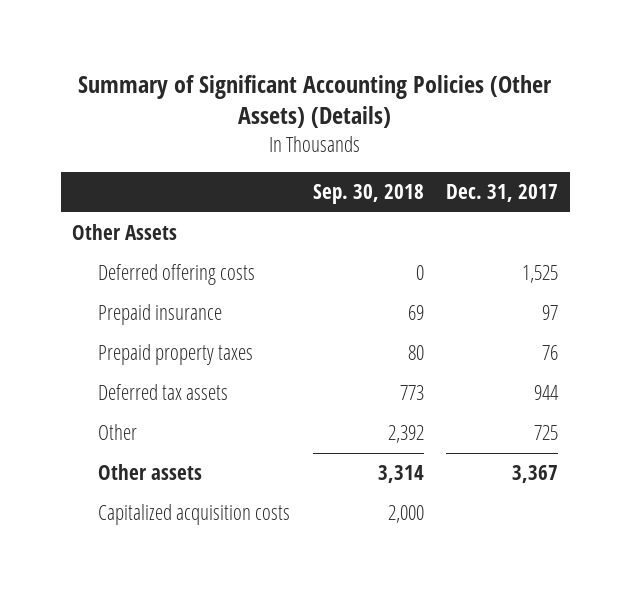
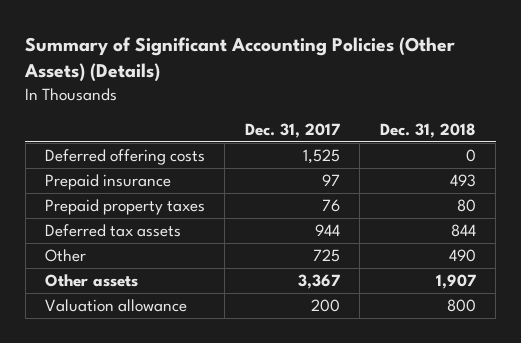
- | Sep. 30, 2018 | Dec. 31, 2017
+ | Dec. 31, 2017 | Dec. 31, 2018
- Other Assets
- Capitalized acquisition costs | 2,000 |
+ Valuation allowance | 200 | 800

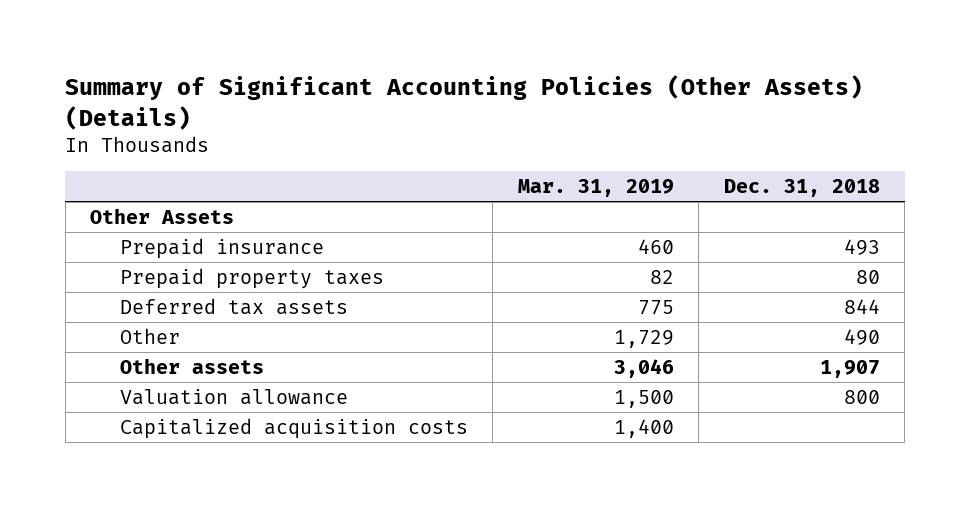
- | Dec. 31, 2017 | Dec. 31, 2018
+ | Mar. 31, 2019 | Dec. 31, 2018
- Deferred offering costs | 1,525 | 0
+ Other Assets
+ Capitalized acquisition costs | 1,400 |

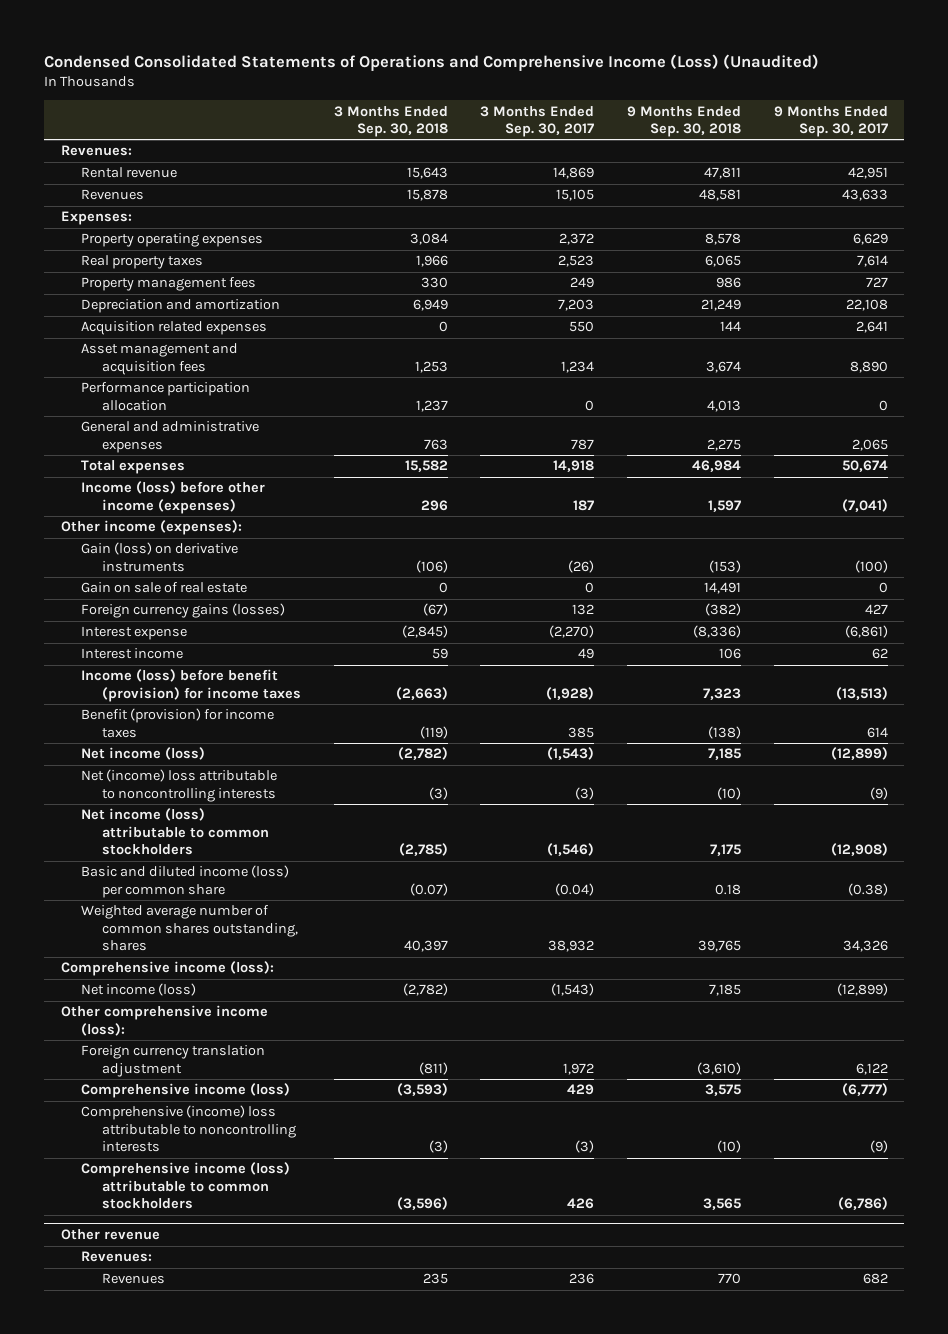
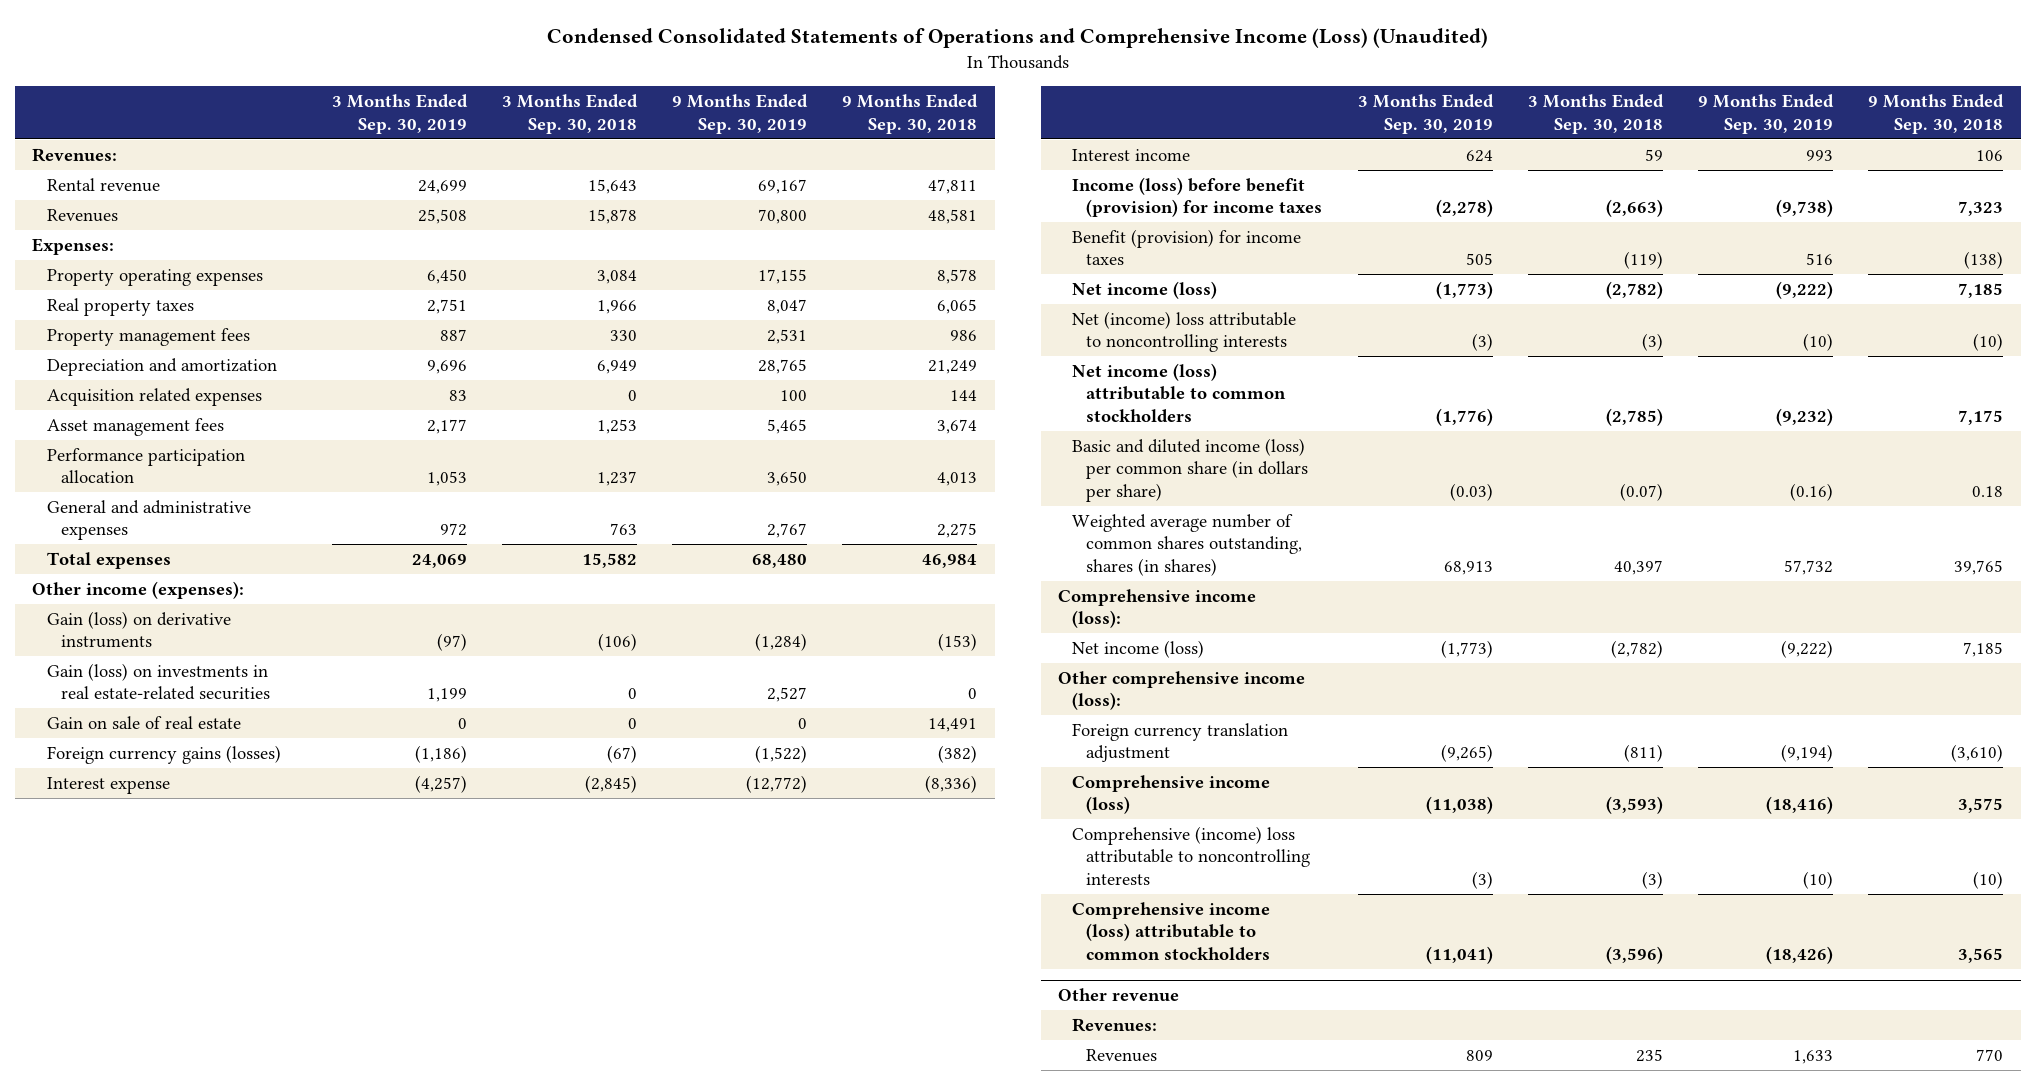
- | 3 Months Ended Sep. 30, 2018 | 3 Months Ended Sep. 30, 2017 | 9 Months Ended Sep. 30, 2018 | 9 Months Ended Sep. 30, 2017
+ | 3 Months Ended Sep. 30, 2019 | 3 Months Ended Sep. 30, 2018 | 9 Months Ended Sep. 30, 2019 | 9 Months Ended Sep. 30, 2018
- Asset management and acquisition fees | 1,253 | 1,234 | 3,674 | 8,890
+ Asset management fees | 2,177 | 1,253 | 5,465 | 3,674
- Income (loss) before other income (expenses) | 296 | 187 | 1,597 | (7,041)
+ Gain (loss) on investments in real estate-related securities | 1,199 | 0 | 2,527 | 0
- Basic and diluted income (loss) per common share | (0.07) | (0.04) | 0.18 | (0.38)
- Weighted average number of common shares outstanding, shares | 40,397 | 38,932 | 39,765 | 34,326
+ Basic and diluted income (loss) per common share (in dollars per share) | (0.03) | (0.07) | (0.16) | 0.18
+ Weighted average number of common shares outstanding, shares (in shares) | 68,913 | 40,397 | 57,732 | 39,765

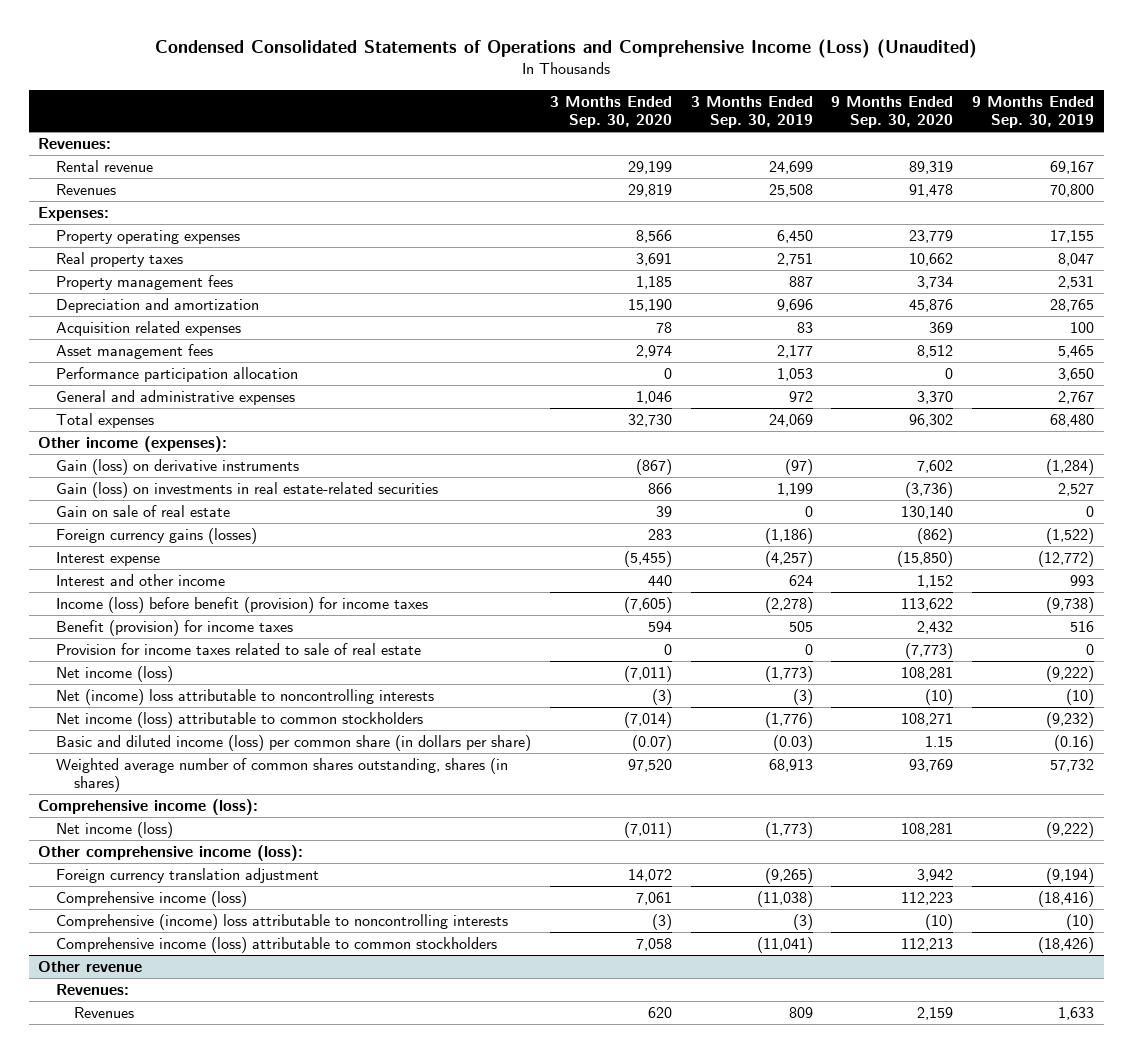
- | 3 Months Ended Sep. 30, 2019 | 3 Months Ended Sep. 30, 2018 | 9 Months Ended Sep. 30, 2019 | 9 Months Ended Sep. 30, 2018
+ | 3 Months Ended Sep. 30, 2020 | 3 Months Ended Sep. 30, 2019 | 9 Months Ended Sep. 30, 2020 | 9 Months Ended Sep. 30, 2019
- Interest income | 624 | 59 | 993 | 106
+ Interest and other income | 440 | 624 | 1,152 | 993
+ Provision for income taxes related to sale of real estate | 0 | 0 | (7,773) | 0

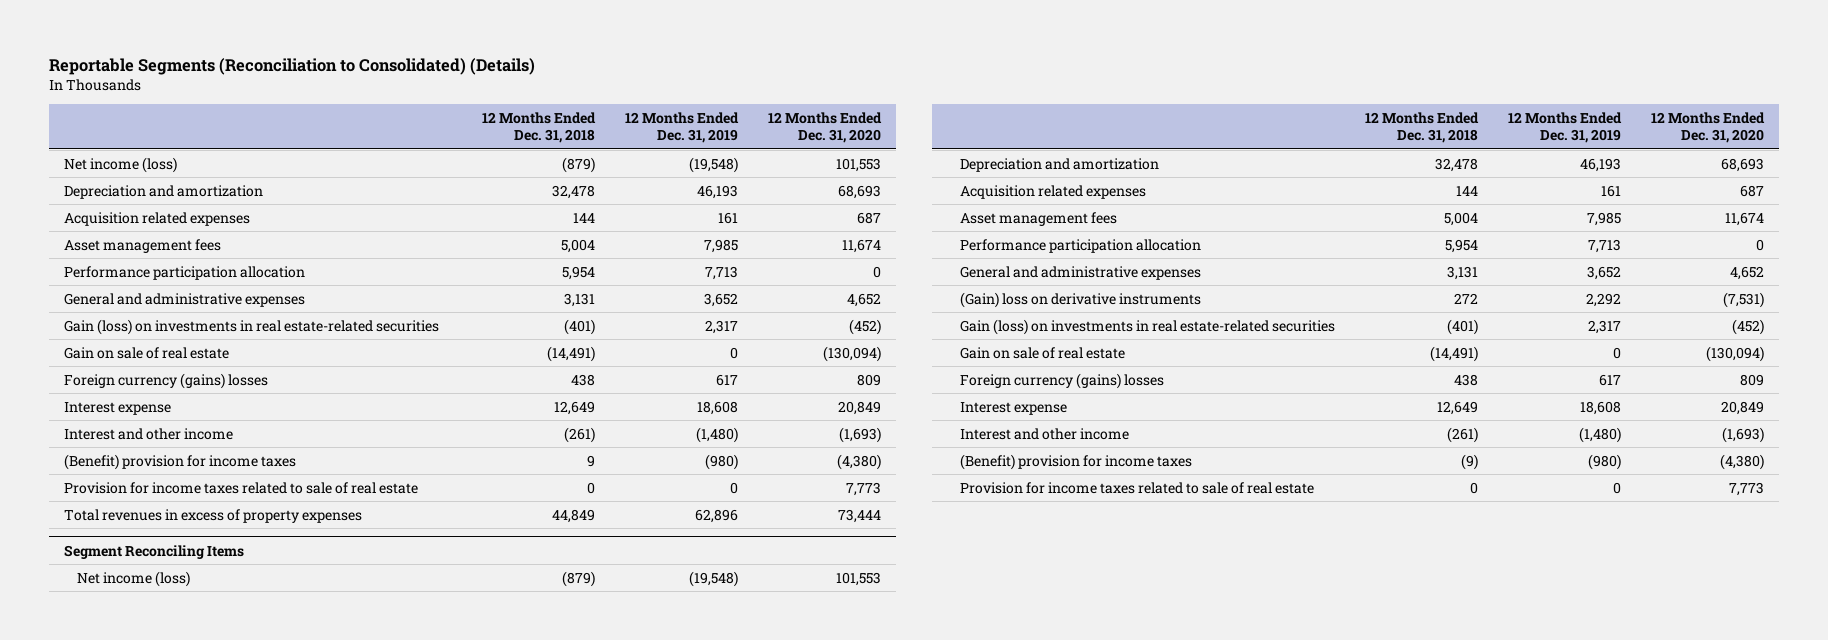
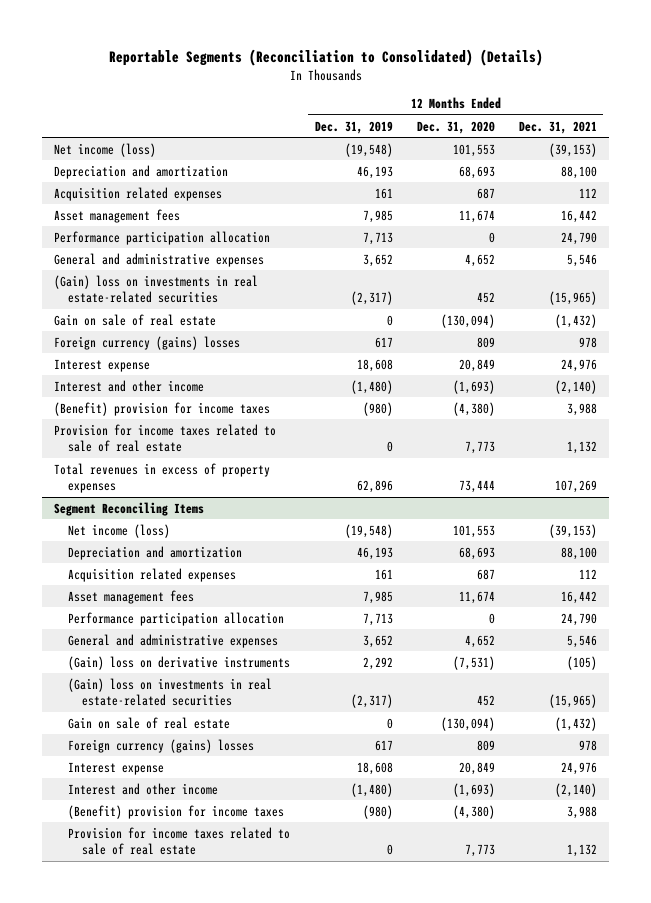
- | 12 Months Ended Dec. 31, 2018 | 12 Months Ended Dec. 31, 2019 | 12 Months Ended Dec. 31, 2020
+ | 12 Months Ended Dec. 31, 2019 | 12 Months Ended Dec. 31, 2020 | 12 Months Ended Dec. 31, 2021
- Gain (loss) on investments in real estate-related securities | (401) | 2,317 | (452)
+ (Gain) loss on investments in real estate-related securities | (2,317) | 452 | (15,965)
@ Segment Reconciling Items
- Gain (loss) on investments in real estate-related securities | (401) | 2,317 | (452)
+ (Gain) loss on investments in real estate-related securities | (2,317) | 452 | (15,965)

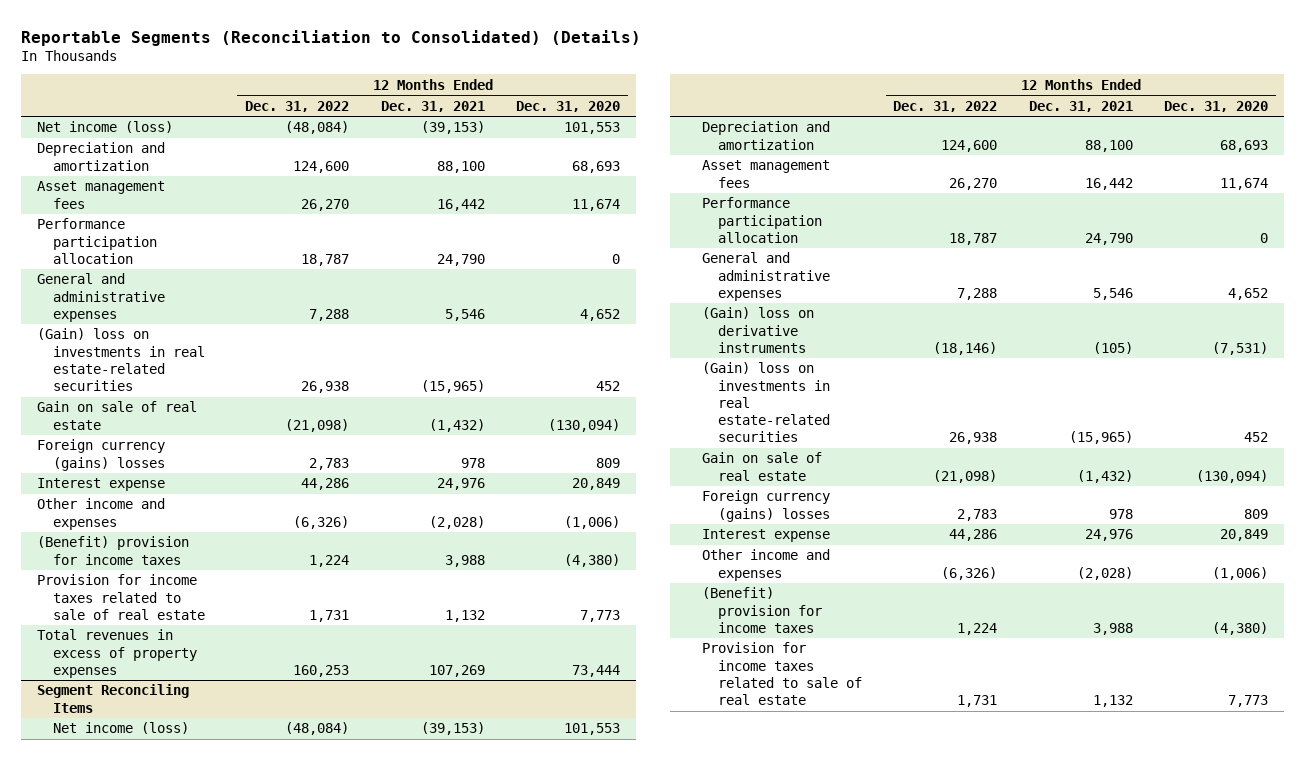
- | 12 Months Ended Dec. 31, 2019 | 12 Months Ended Dec. 31, 2020 | 12 Months Ended Dec. 31, 2021
+ | 12 Months Ended Dec. 31, 2022 | 12 Months Ended Dec. 31, 2021 | 12 Months Ended Dec. 31, 2020
- Acquisition related expenses | 161 | 687 | 112
- Interest and other income | (1,480) | (1,693) | (2,140)
+ Other income and expenses | (6,326) | (2,028) | (1,006)
@ Segment Reconciling Items
- Acquisition related expenses | 161 | 687 | 112
- Interest and other income | (1,480) | (1,693) | (2,140)
+ Other income and expenses | (6,326) | (2,028) | (1,006)

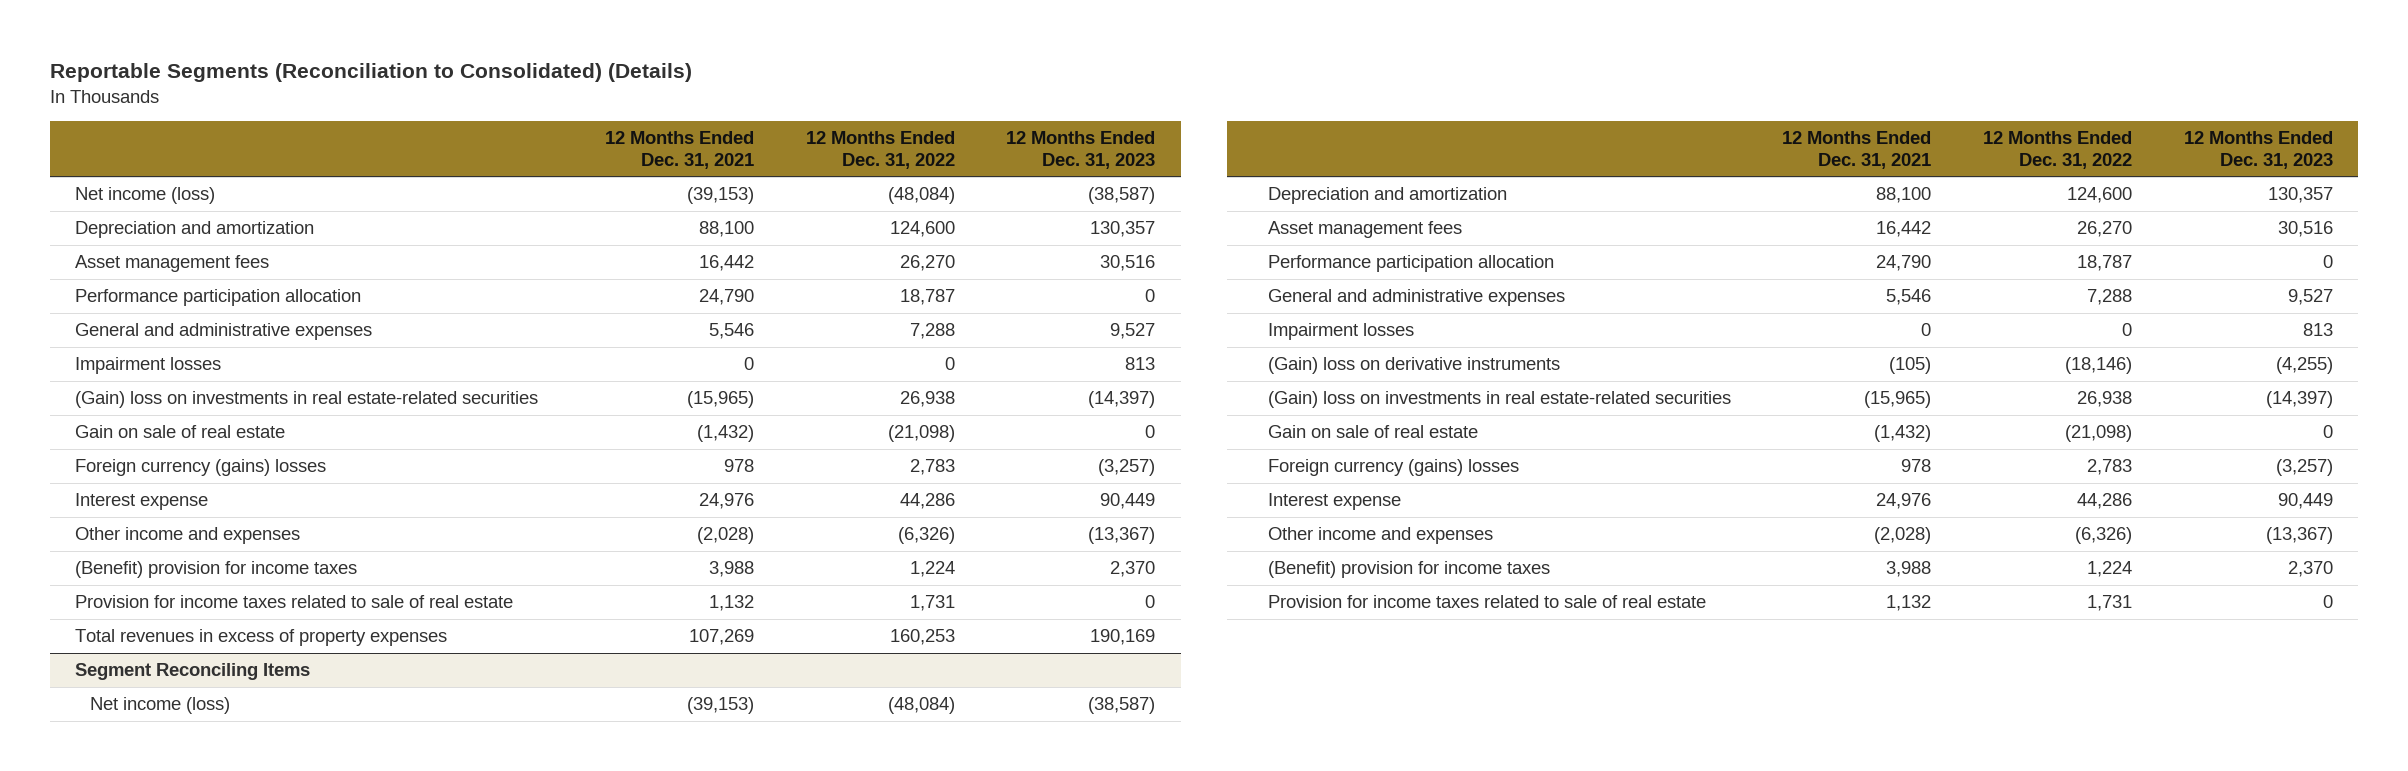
- | 12 Months Ended Dec. 31, 2022 | 12 Months Ended Dec. 31, 2021 | 12 Months Ended Dec. 31, 2020
+ | 12 Months Ended Dec. 31, 2021 | 12 Months Ended Dec. 31, 2022 | 12 Months Ended Dec. 31, 2023
+ Impairment losses | 0 | 0 | 813
@ Segment Reconciling Items
+ Impairment losses | 0 | 0 | 813

